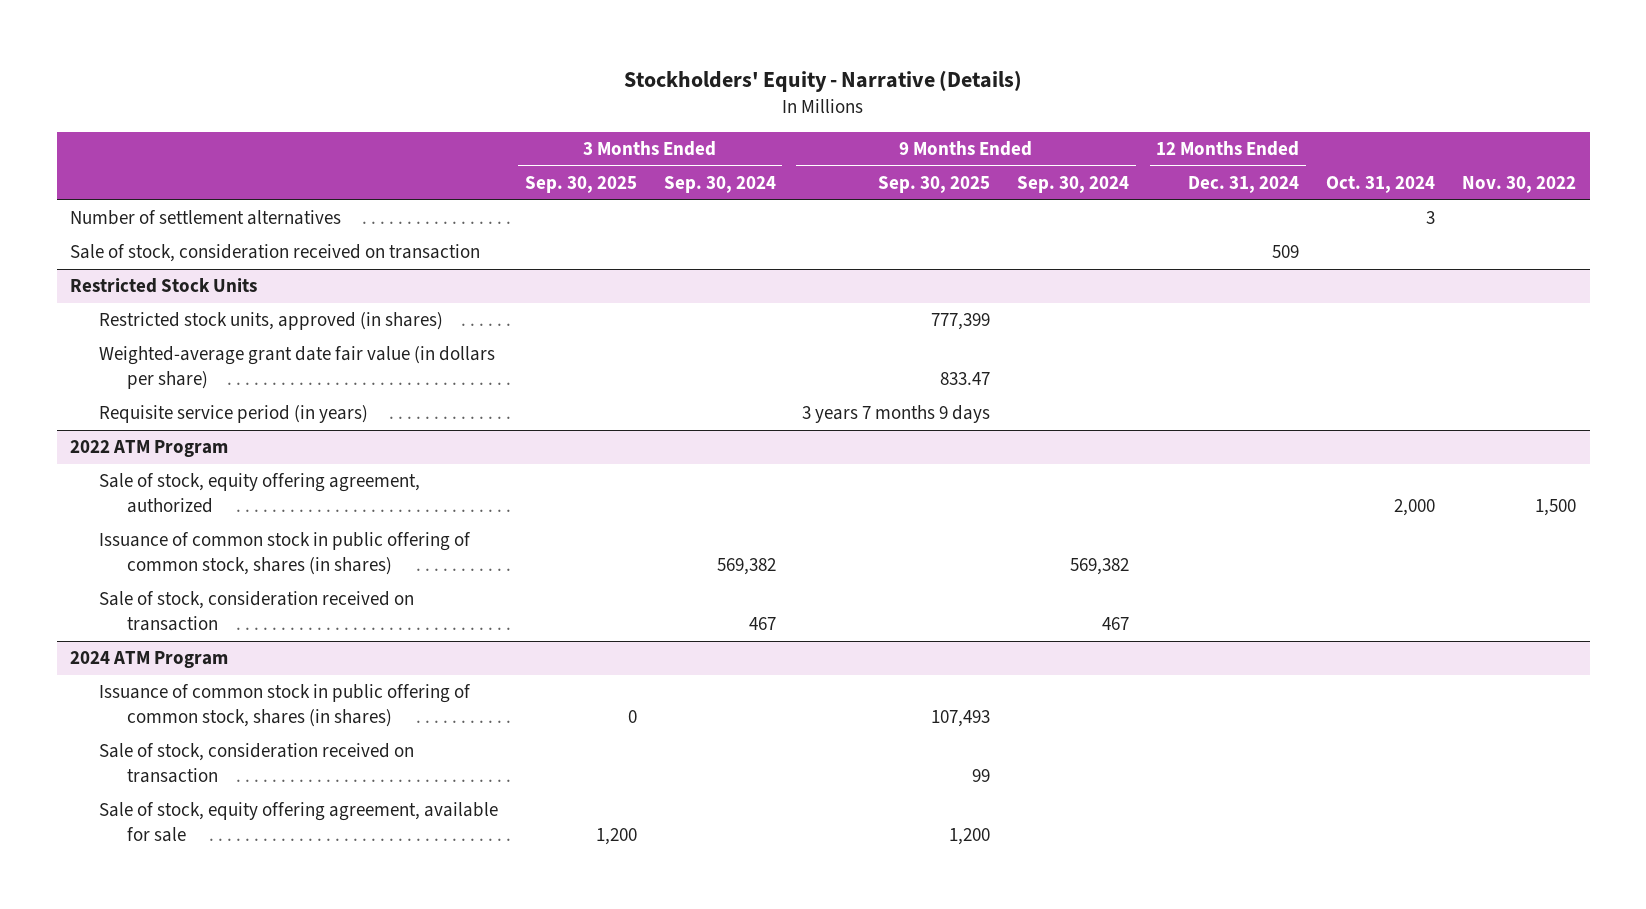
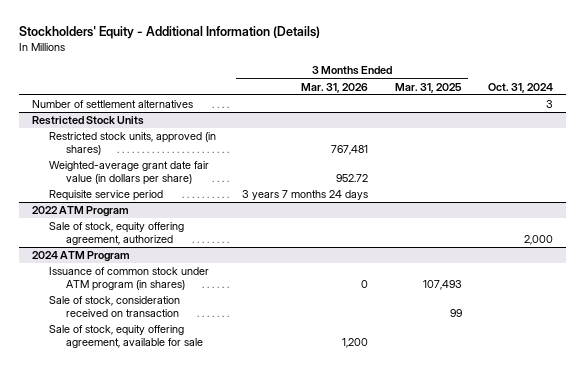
- Stockholders' Equity - Narrative (Details)
+ Stockholders' Equity - Additional Information (Details)
- | 3 Months Ended Sep. 30, 2025 | 3 Months Ended Sep. 30, 2024 | 9 Months Ended Sep. 30, 2025 | 9 Months Ended Sep. 30, 2024 | 12 Months Ended Dec. 31, 2024 | Oct. 31, 2024 | Nov. 30, 2022
+ | 3 Months Ended Mar. 31, 2026 | 3 Months Ended Mar. 31, 2025 | Oct. 31, 2024
- Sale of stock, consideration received on transaction | | | | | 509 | |
@ Restricted Stock Units
- Requisite service period (in years) | | | 3 years 7 months 9 days | | | |
+ Requisite service period | 3 years 7 months 24 days | |
@ 2022 ATM Program
- Issuance of common stock in public offering of common stock, shares (in shares) | | 569,382 | | 569,382 | | |
- Sale of stock, consideration received on transaction | | 467 | | 467 | | |
@ 2024 ATM Program
- Issuance of common stock in public offering of common stock, shares (in shares) | 0 | | 107,493 | | | |
+ Issuance of common stock under ATM program (in shares) | 0 | 107,493 |

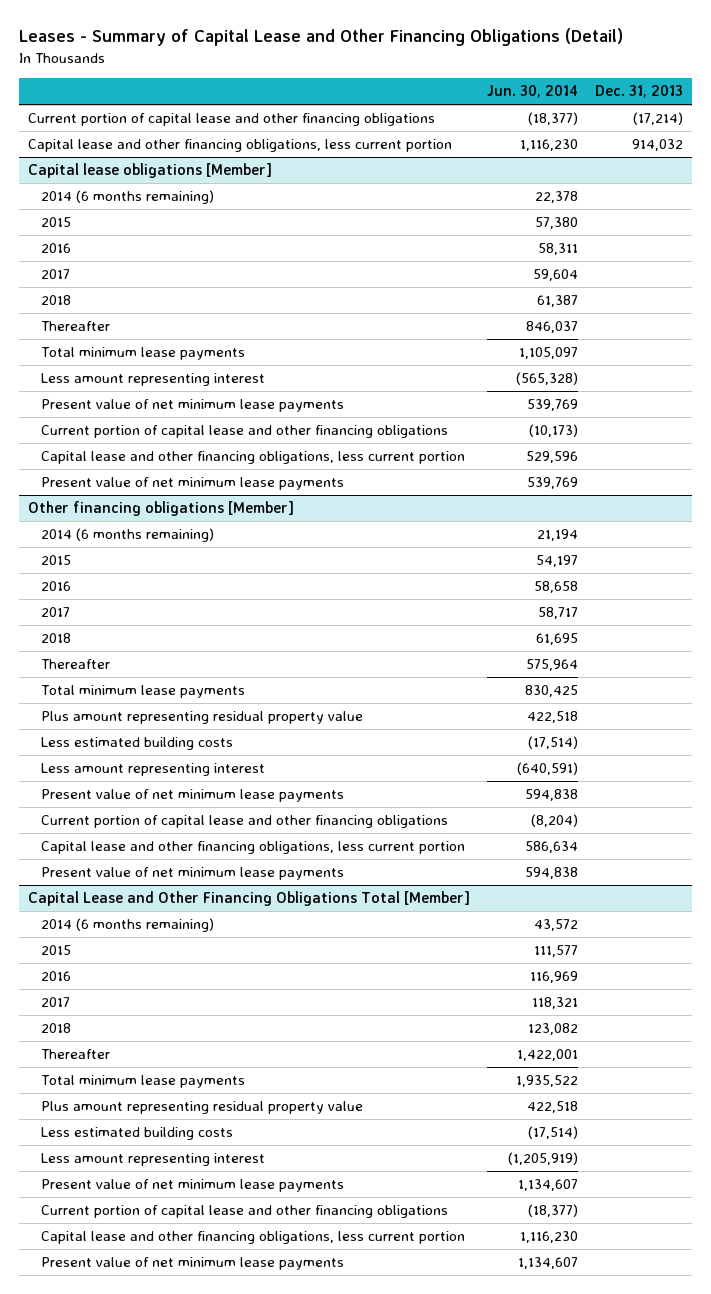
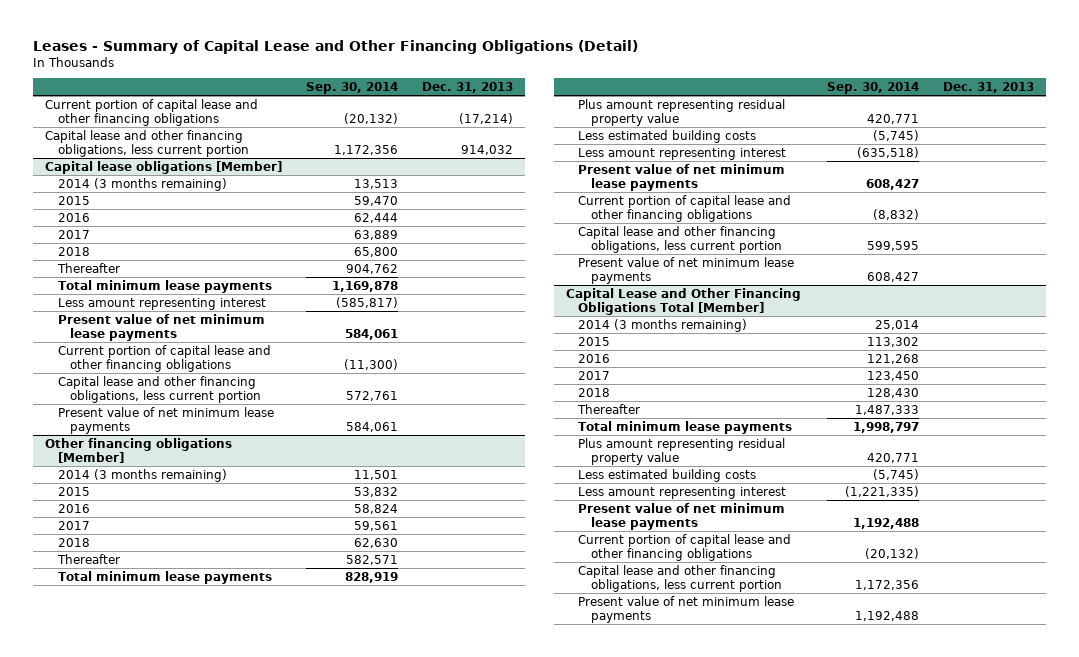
- | Jun. 30, 2014 | Dec. 31, 2013
+ | Sep. 30, 2014 | Dec. 31, 2013
@ Capital lease obligations [Member]
- 2014 (6 months remaining) | 22,378 |
+ 2014 (3 months remaining) | 13,513 |
@ Other financing obligations [Member]
- 2014 (6 months remaining) | 21,194 |
+ 2014 (3 months remaining) | 11,501 |
@ Capital Lease and Other Financing Obligations Total [Member]
- 2014 (6 months remaining) | 43,572 |
+ 2014 (3 months remaining) | 25,014 |

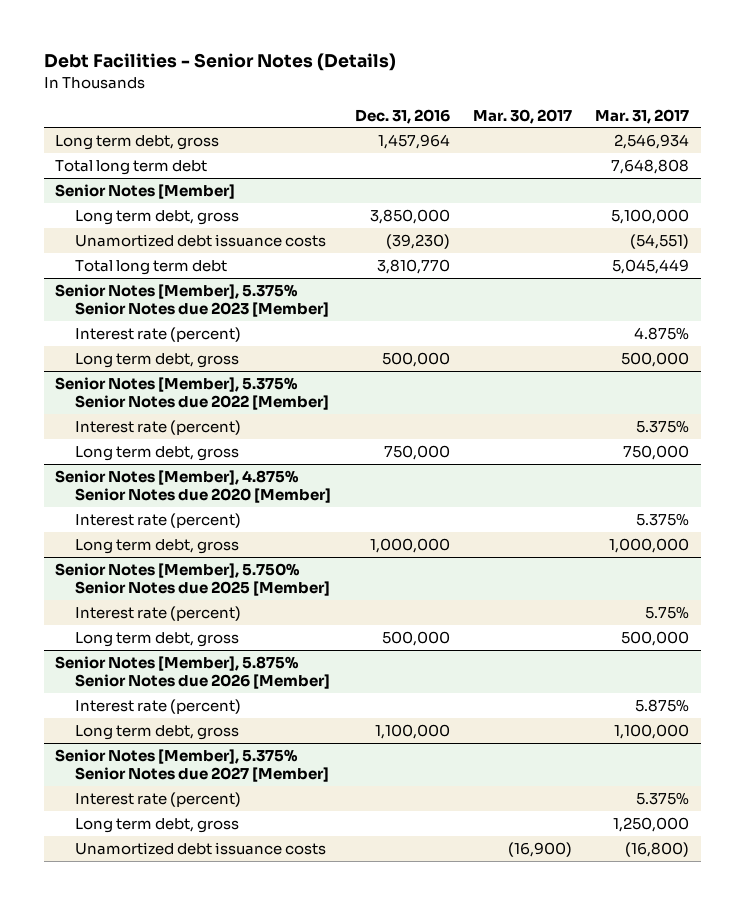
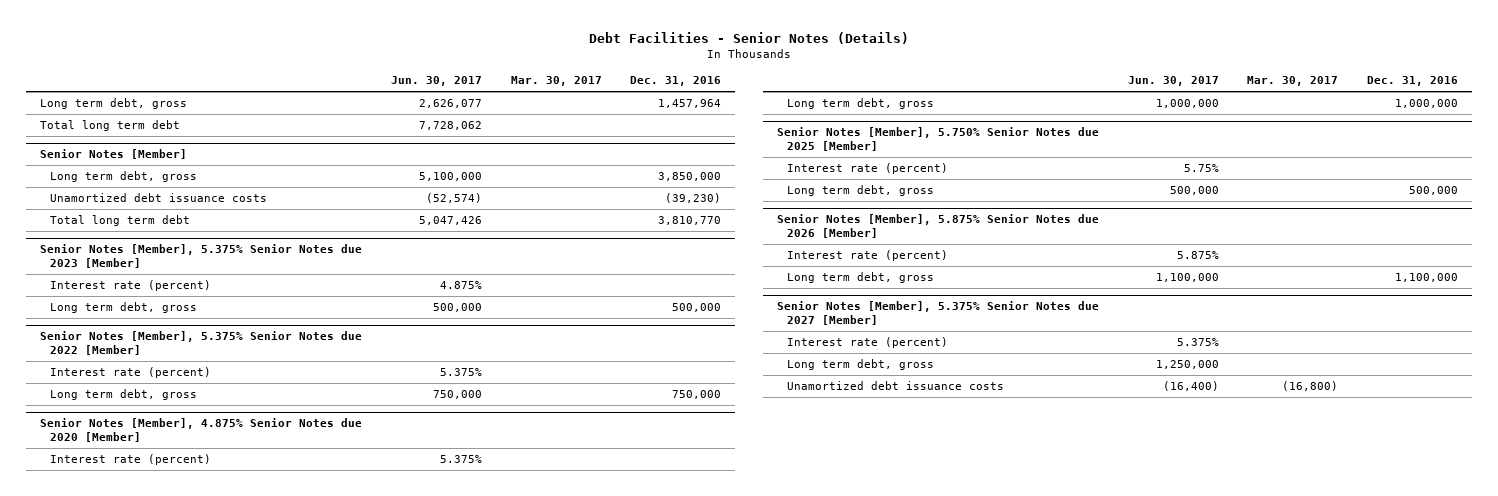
- | Dec. 31, 2016 | Mar. 30, 2017 | Mar. 31, 2017
+ | Jun. 30, 2017 | Mar. 30, 2017 | Dec. 31, 2016
@ Senior Notes [Member], 5.375% Senior Notes due 2027 [Member]
- Unamortized debt issuance costs | | (16,900) | (16,800)
+ Unamortized debt issuance costs | (16,400) | (16,800) |

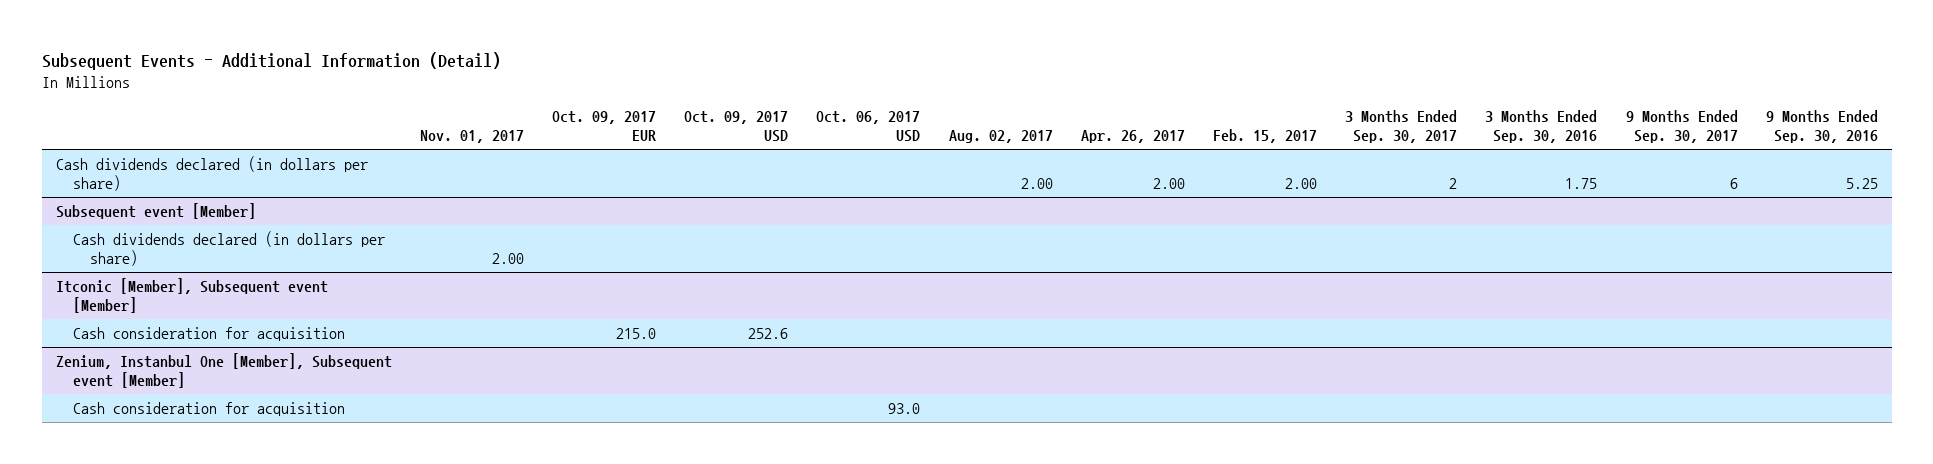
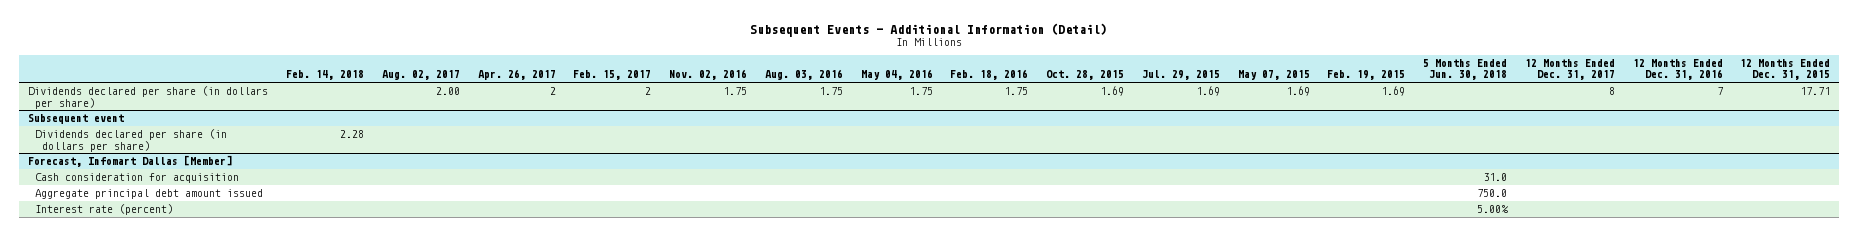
- | Nov. 01, 2017 | Oct. 09, 2017 EUR | Oct. 09, 2017 USD | Oct. 06, 2017 USD | Aug. 02, 2017 | Apr. 26, 2017 | Feb. 15, 2017 | 3 Months Ended Sep. 30, 2017 | 3 Months Ended Sep. 30, 2016 | 9 Months Ended Sep. 30, 2017 | 9 Months Ended Sep. 30, 2016
+ | Feb. 14, 2018 | Aug. 02, 2017 | Apr. 26, 2017 | Feb. 15, 2017 | Nov. 02, 2016 | Aug. 03, 2016 | May 04, 2016 | Feb. 18, 2016 | Oct. 28, 2015 | Jul. 29, 2015 | May 07, 2015 | Feb. 19, 2015 | 5 Months Ended Jun. 30, 2018 | 12 Months Ended Dec. 31, 2017 | 12 Months Ended Dec. 31, 2016 | 12 Months Ended Dec. 31, 2015
- Cash dividends declared (in dollars per share) | | | | | 2.00 | 2.00 | 2.00 | 2 | 1.75 | 6 | 5.25
- Subsequent event [Member]
- Cash dividends declared (in dollars per share) | 2.00 | | | | | | | | | |
- Itconic [Member], Subsequent event [Member]
- Cash consideration for acquisition | | 215.0 | 252.6 | | | | | | | |
- Zenium, Instanbul One [Member], Subsequent event [Member]
- Cash consideration for acquisition | | | | 93.0 | | | | | | |
+ Dividends declared per share (in dollars per share) | | 2.00 | 2 | 2 | 1.75 | 1.75 | 1.75 | 1.75 | 1.69 | 1.69 | 1.69 | 1.69 | | 8 | 7 | 17.71
+ Subsequent event
+ Dividends declared per share (in dollars per share) | 2.28 | | | | | | | | | | | | | | |
+ Forecast, Infomart Dallas [Member]
+ Cash consideration for acquisition | | | | | | | | | | | | | 31.0 | | |
+ Aggregate principal debt amount issued | | | | | | | | | | | | | 750.0 | | |
+ Interest rate (percent) | | | | | | | | | | | | | 5.00% | | |

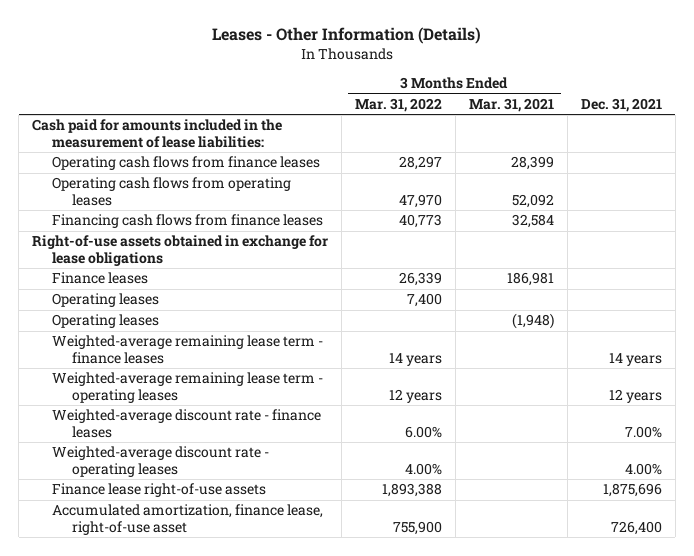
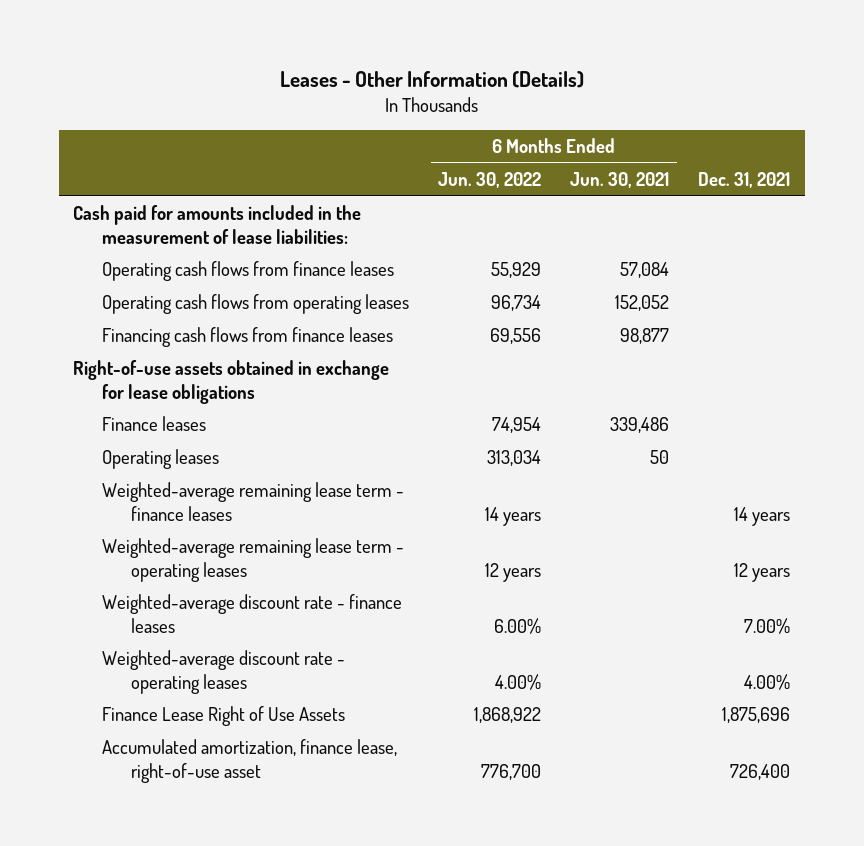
- | 3 Months Ended Mar. 31, 2022 | 3 Months Ended Mar. 31, 2021 | Dec. 31, 2021
+ | 6 Months Ended Jun. 30, 2022 | 6 Months Ended Jun. 30, 2021 | Dec. 31, 2021
- Operating leases | | (1,948) |
- Finance lease right-of-use assets | 1,893,388 | | 1,875,696
+ Finance Lease Right of Use Assets | 1,868,922 | | 1,875,696

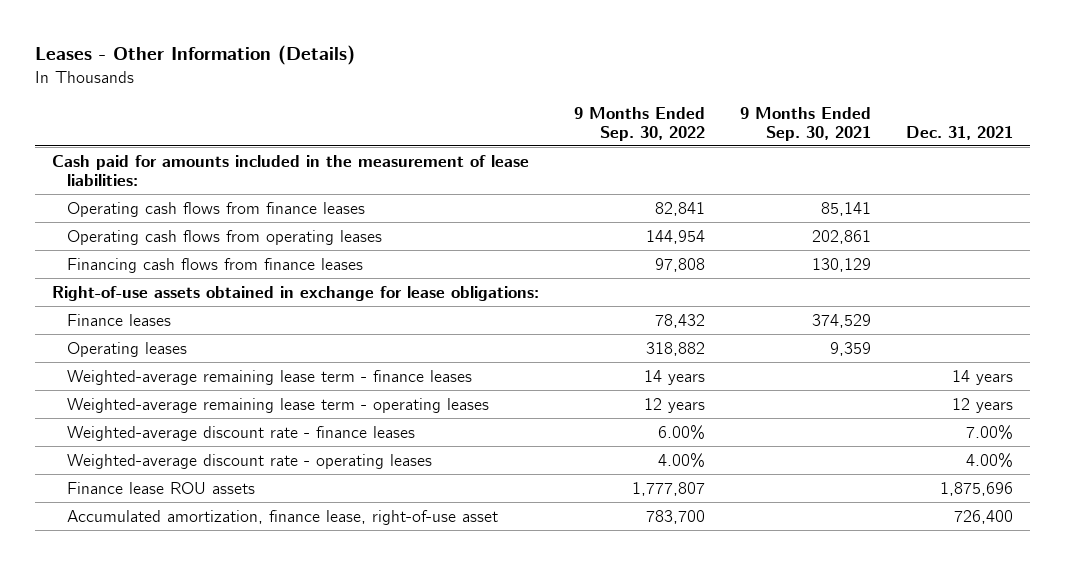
- | 6 Months Ended Jun. 30, 2022 | 6 Months Ended Jun. 30, 2021 | Dec. 31, 2021
+ | 9 Months Ended Sep. 30, 2022 | 9 Months Ended Sep. 30, 2021 | Dec. 31, 2021
- Right-of-use assets obtained in exchange for lease obligations
+ Right-of-use assets obtained in exchange for lease obligations:
- Finance Lease Right of Use Assets | 1,868,922 | | 1,875,696
+ Finance lease ROU assets | 1,777,807 | | 1,875,696

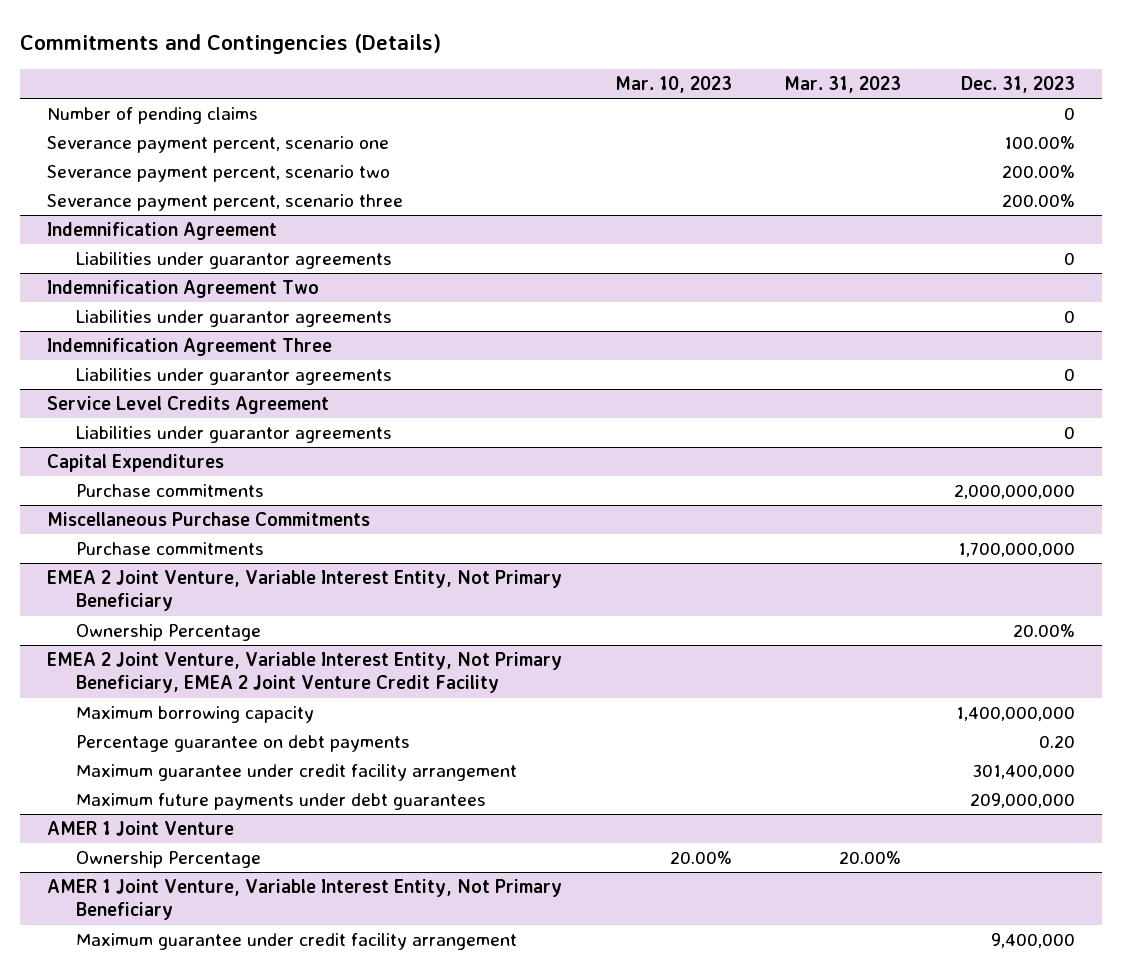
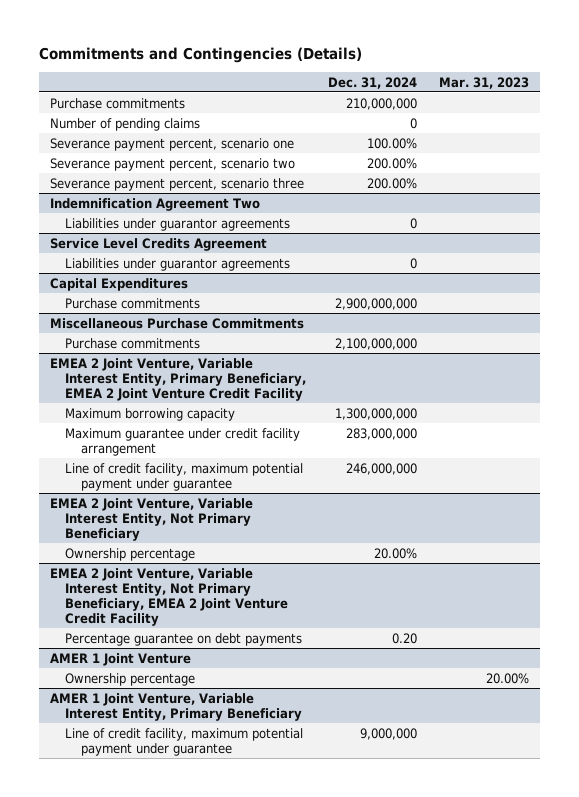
- | Mar. 10, 2023 | Mar. 31, 2023 | Dec. 31, 2023
+ | Dec. 31, 2024 | Mar. 31, 2023
+ Purchase commitments | 210,000,000 |
- Indemnification Agreement
- Liabilities under guarantor agreements | | | 0
- Indemnification Agreement Three
- Liabilities under guarantor agreements | | | 0
+ EMEA 2 Joint Venture, Variable Interest Entity, Primary Beneficiary, EMEA 2 Joint Venture Credit Facility
+ Maximum borrowing capacity | 1,300,000,000 |
+ Maximum guarantee under credit facility arrangement | 283,000,000 |
+ Line of credit facility, maximum potential payment under guarantee | 246,000,000 |
@ EMEA 2 Joint Venture, Variable Interest Entity, Not Primary Beneficiary
- Ownership Percentage | | | 20.00%
+ Ownership percentage | 20.00% |
@ EMEA 2 Joint Venture, Variable Interest Entity, Not Primary Beneficiary, EMEA 2 Joint Venture Credit Facility
- Maximum borrowing capacity | | | 1,400,000,000
- Maximum guarantee under credit facility arrangement | | | 301,400,000
- Maximum future payments under debt guarantees | | | 209,000,000
@ AMER 1 Joint Venture
- Ownership Percentage | 20.00% | 20.00% |
- AMER 1 Joint Venture, Variable Interest Entity, Not Primary Beneficiary
- Maximum guarantee under credit facility arrangement | | | 9,400,000
@ AMER 1 Joint Venture
+ Ownership percentage | | 20.00%
+ AMER 1 Joint Venture, Variable Interest Entity, Primary Beneficiary
+ Line of credit facility, maximum potential payment under guarantee | 9,000,000 |

